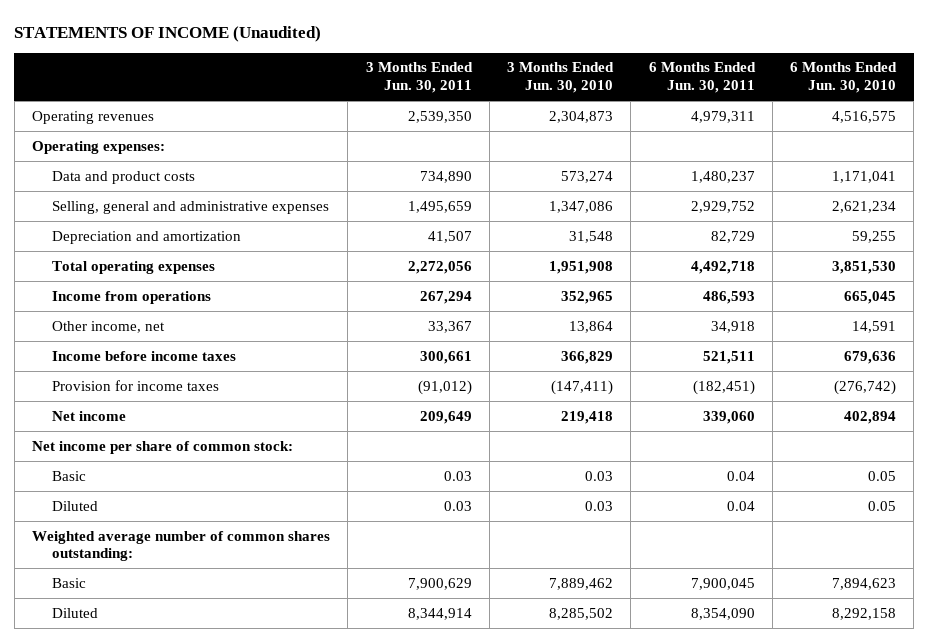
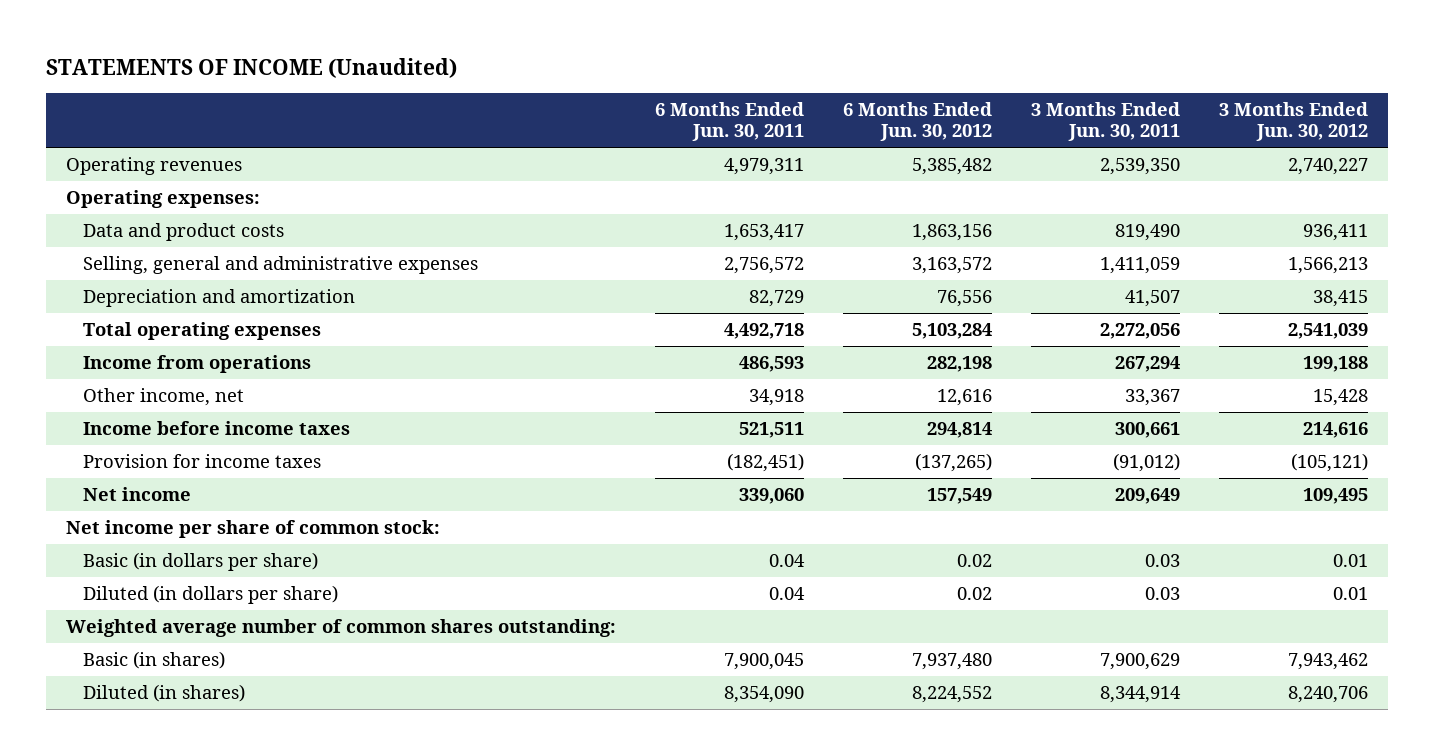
- | 3 Months Ended Jun. 30, 2011 | 3 Months Ended Jun. 30, 2010 | 6 Months Ended Jun. 30, 2011 | 6 Months Ended Jun. 30, 2010
+ | 6 Months Ended Jun. 30, 2011 | 6 Months Ended Jun. 30, 2012 | 3 Months Ended Jun. 30, 2011 | 3 Months Ended Jun. 30, 2012
- Data and product costs | 734,890 | 573,274 | 1,480,237 | 1,171,041
- Selling, general and administrative expenses | 1,495,659 | 1,347,086 | 2,929,752 | 2,621,234
+ Data and product costs | 1,653,417 | 1,863,156 | 819,490 | 936,411
+ Selling, general and administrative expenses | 2,756,572 | 3,163,572 | 1,411,059 | 1,566,213
- Basic | 0.03 | 0.03 | 0.04 | 0.05
- Diluted | 0.03 | 0.03 | 0.04 | 0.05
+ Basic (in dollars per share) | 0.04 | 0.02 | 0.03 | 0.01
+ Diluted (in dollars per share) | 0.04 | 0.02 | 0.03 | 0.01
- Basic | 7,900,629 | 7,889,462 | 7,900,045 | 7,894,623
- Diluted | 8,344,914 | 8,285,502 | 8,354,090 | 8,292,158
+ Basic (in shares) | 7,900,045 | 7,937,480 | 7,900,629 | 7,943,462
+ Diluted (in shares) | 8,354,090 | 8,224,552 | 8,344,914 | 8,240,706

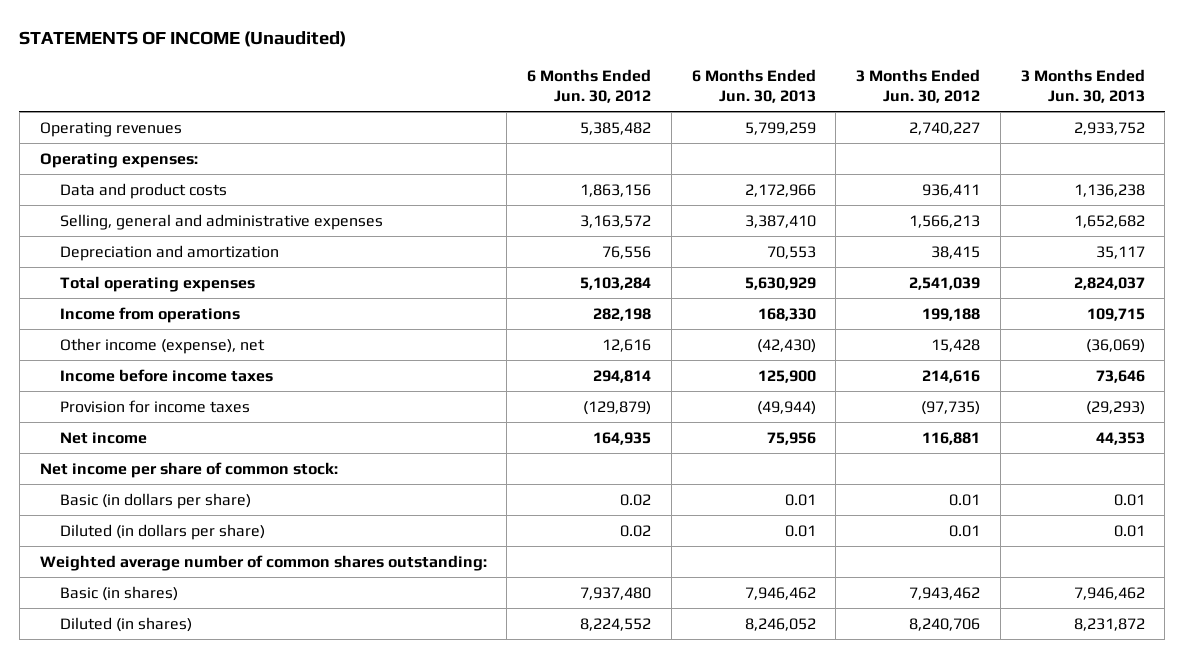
- | 6 Months Ended Jun. 30, 2011 | 6 Months Ended Jun. 30, 2012 | 3 Months Ended Jun. 30, 2011 | 3 Months Ended Jun. 30, 2012
+ | 6 Months Ended Jun. 30, 2012 | 6 Months Ended Jun. 30, 2013 | 3 Months Ended Jun. 30, 2012 | 3 Months Ended Jun. 30, 2013
- Other income, net | 34,918 | 12,616 | 33,367 | 15,428
+ Other income (expense), net | 12,616 | (42,430) | 15,428 | (36,069)
- Provision for income taxes | (182,451) | (137,265) | (91,012) | (105,121)
- Net income | 339,060 | 157,549 | 209,649 | 109,495
+ Provision for income taxes | (129,879) | (49,944) | (97,735) | (29,293)
+ Net income | 164,935 | 75,956 | 116,881 | 44,353

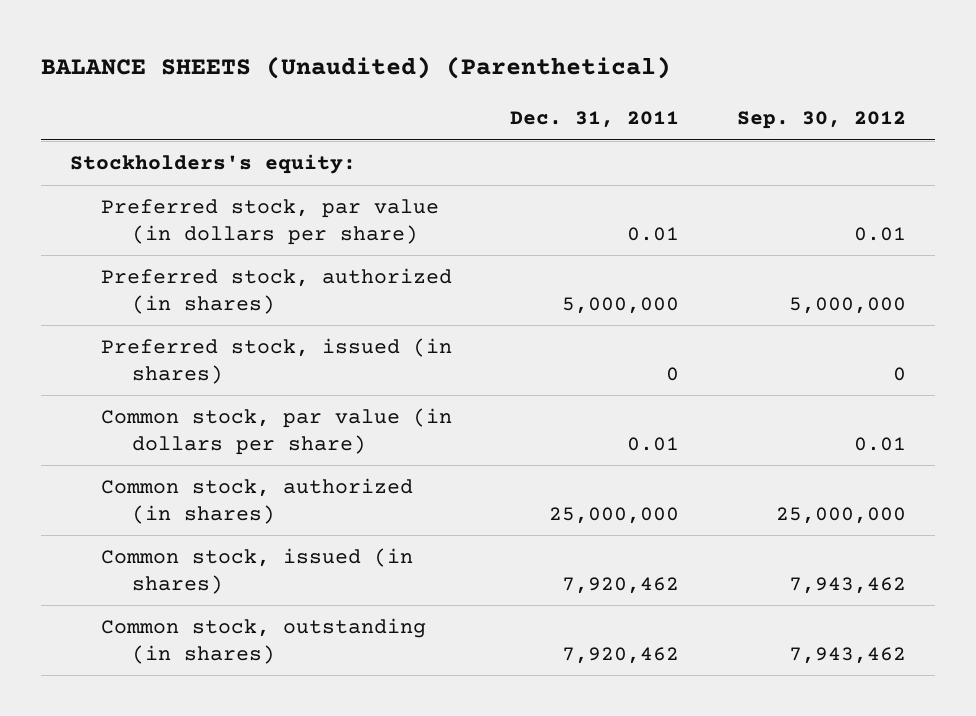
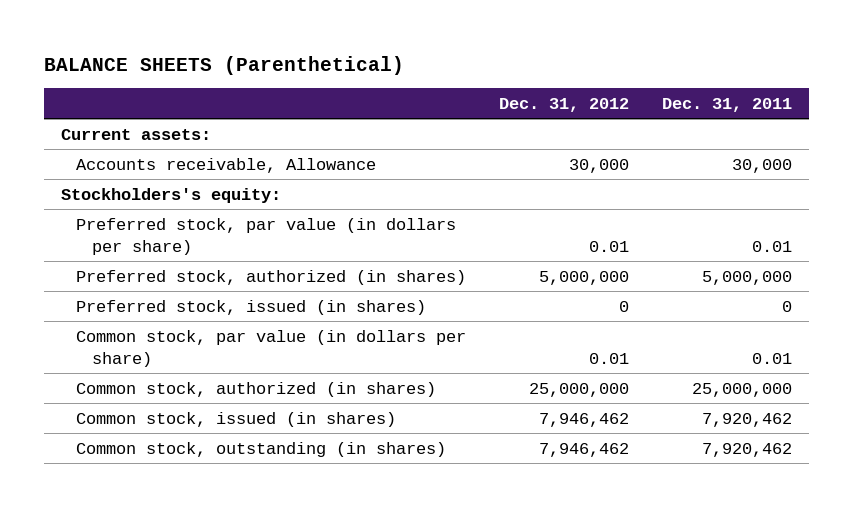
- BALANCE SHEETS (Unaudited) (Parenthetical)
+ BALANCE SHEETS (Parenthetical)
- | Dec. 31, 2011 | Sep. 30, 2012
+ | Dec. 31, 2012 | Dec. 31, 2011
+ Current assets:
+ Accounts receivable, Allowance | 30,000 | 30,000

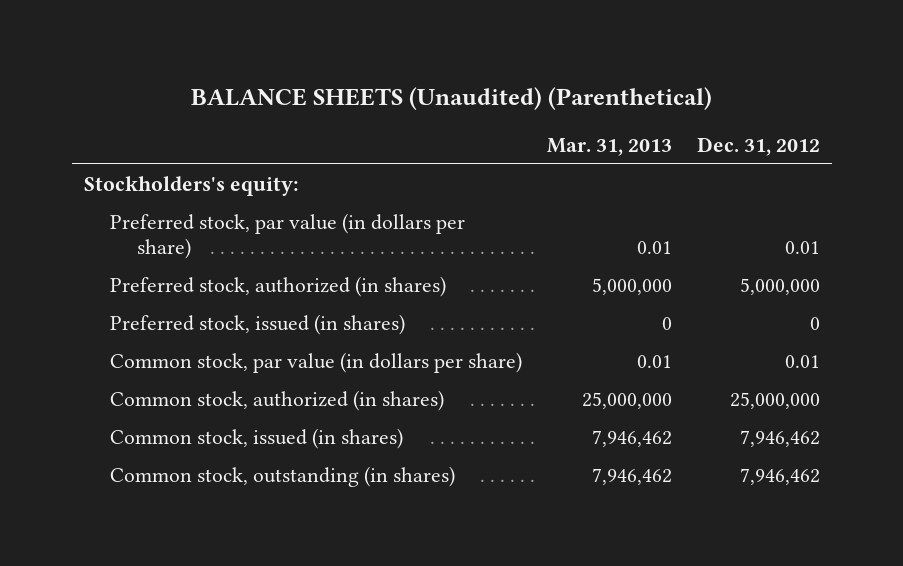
- BALANCE SHEETS (Parenthetical)
+ BALANCE SHEETS (Unaudited) (Parenthetical)
- | Dec. 31, 2012 | Dec. 31, 2011
+ | Mar. 31, 2013 | Dec. 31, 2012
- Current assets:
- Accounts receivable, Allowance | 30,000 | 30,000

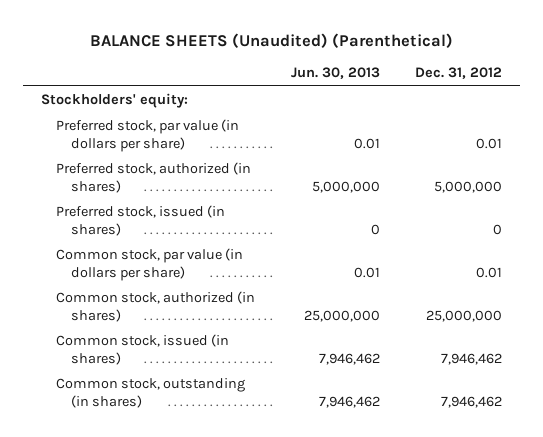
- | Mar. 31, 2013 | Dec. 31, 2012
+ | Jun. 30, 2013 | Dec. 31, 2012
- Stockholders's equity:
+ Stockholders' equity:

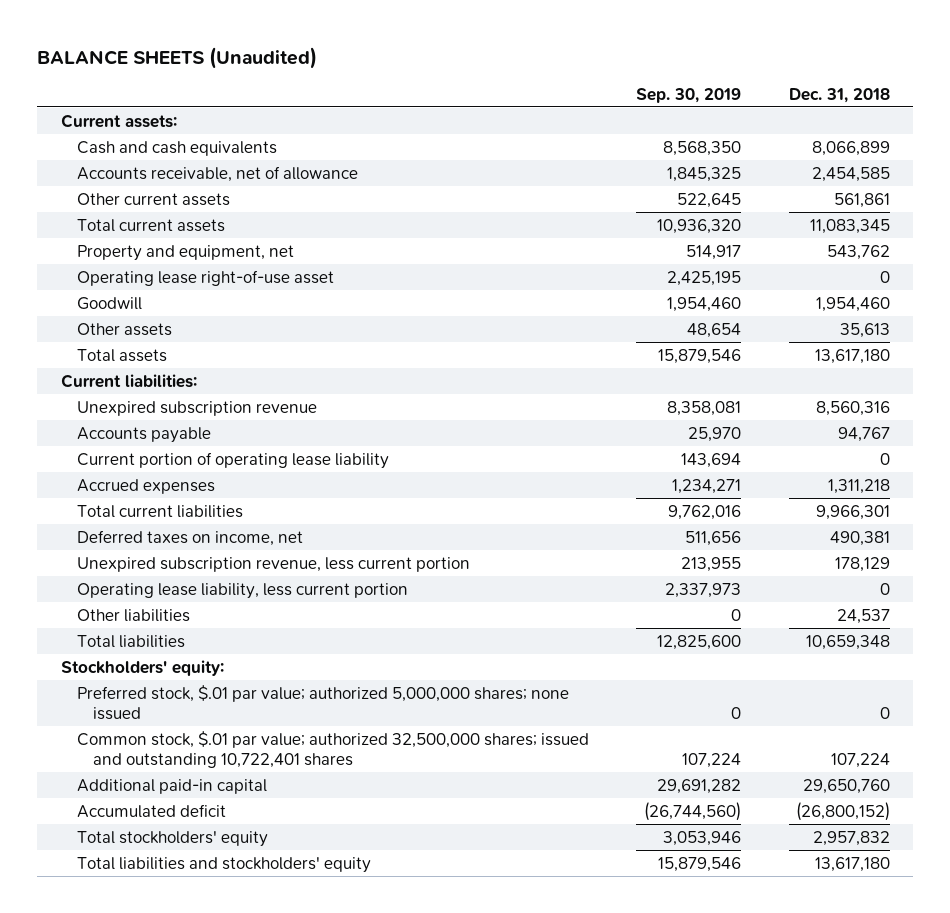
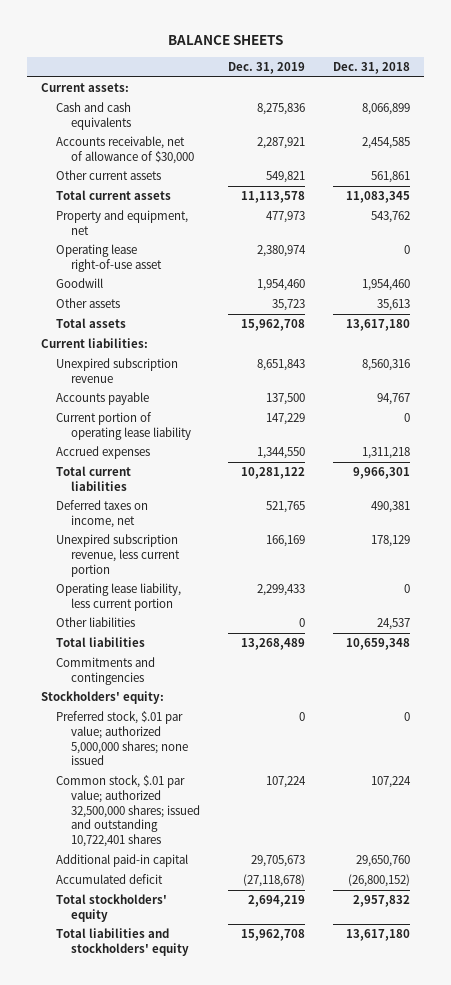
- BALANCE SHEETS (Unaudited)
+ BALANCE SHEETS
- | Sep. 30, 2019 | Dec. 31, 2018
+ | Dec. 31, 2019 | Dec. 31, 2018
- Accounts receivable, net of allowance | 1,845,325 | 2,454,585
+ Accounts receivable, net of allowance of $30,000 | 2,287,921 | 2,454,585
+ Commitments and contingencies

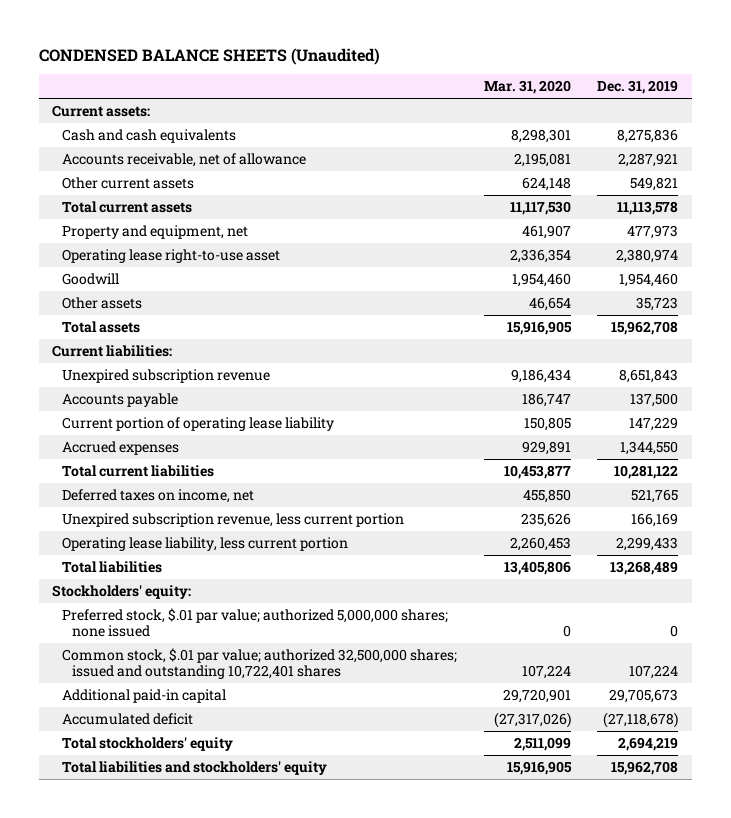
- BALANCE SHEETS
+ CONDENSED BALANCE SHEETS (Unaudited)
- | Dec. 31, 2019 | Dec. 31, 2018
+ | Mar. 31, 2020 | Dec. 31, 2019
- Accounts receivable, net of allowance of $30,000 | 2,287,921 | 2,454,585
+ Accounts receivable, net of allowance | 2,195,081 | 2,287,921
- Operating lease right-of-use asset | 2,380,974 | 0
+ Operating lease right-to-use asset | 2,336,354 | 2,380,974
- Other liabilities | 0 | 24,537
- Commitments and contingencies

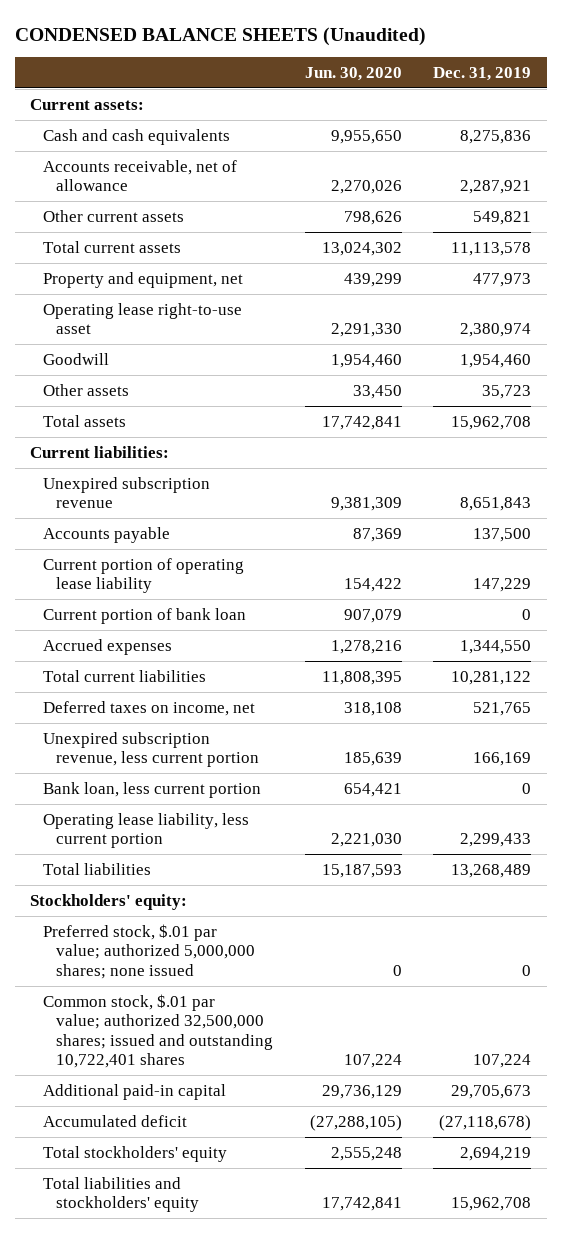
- | Mar. 31, 2020 | Dec. 31, 2019
+ | Jun. 30, 2020 | Dec. 31, 2019
+ Current portion of bank loan | 907,079 | 0
+ Bank loan, less current portion | 654,421 | 0

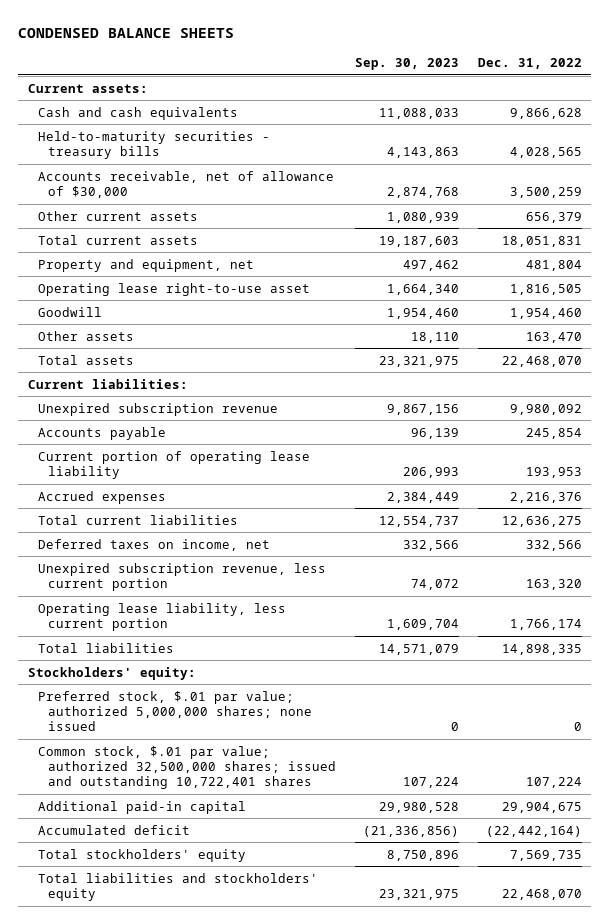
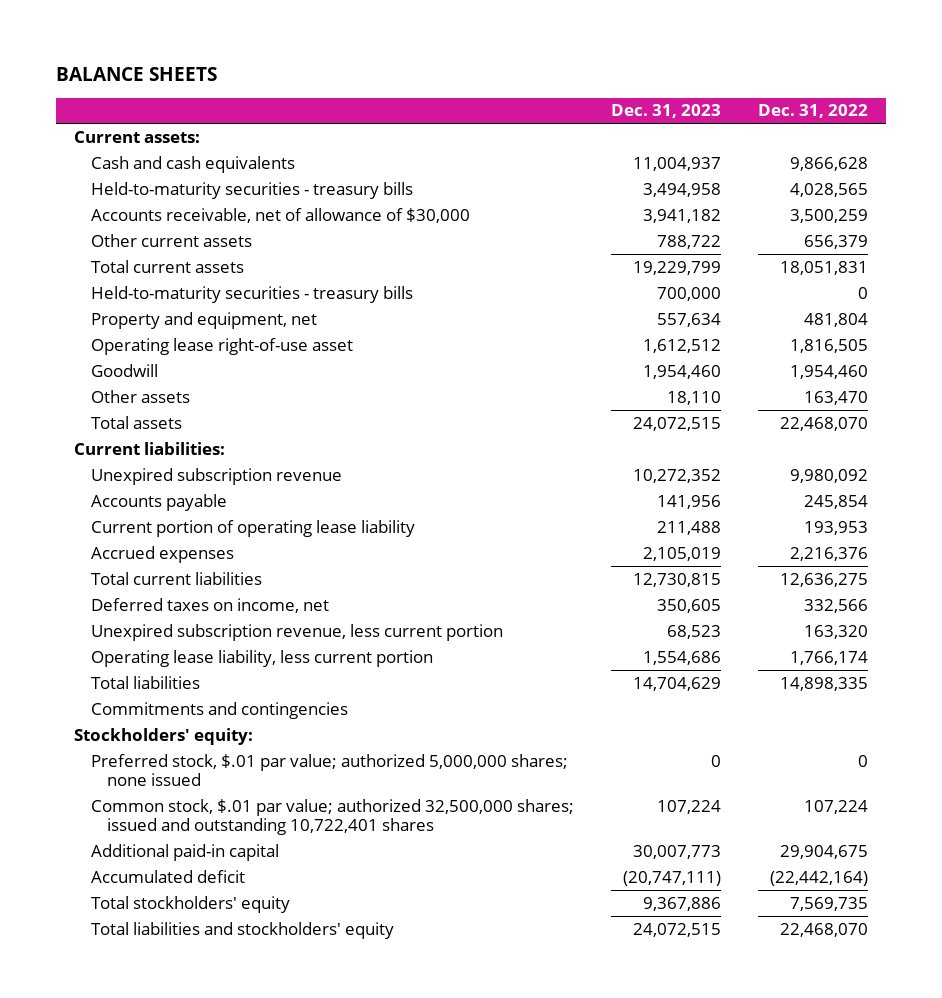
- CONDENSED BALANCE SHEETS
+ BALANCE SHEETS
- | Sep. 30, 2023 | Dec. 31, 2022
+ | Dec. 31, 2023 | Dec. 31, 2022
+ Held-to-maturity securities - treasury bills | 700,000 | 0
- Operating lease right-to-use asset | 1,664,340 | 1,816,505
+ Operating lease right-of-use asset | 1,612,512 | 1,816,505
+ Commitments and contingencies

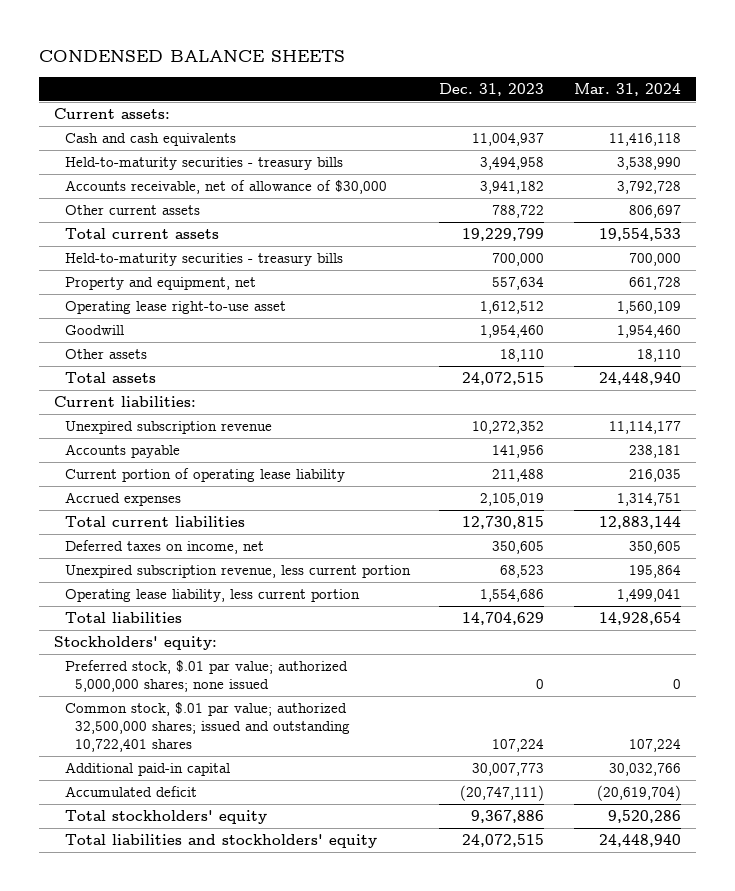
- BALANCE SHEETS
+ CONDENSED BALANCE SHEETS
- | Dec. 31, 2023 | Dec. 31, 2022
+ | Dec. 31, 2023 | Mar. 31, 2024
- Operating lease right-of-use asset | 1,612,512 | 1,816,505
+ Operating lease right-to-use asset | 1,612,512 | 1,560,109
- Commitments and contingencies

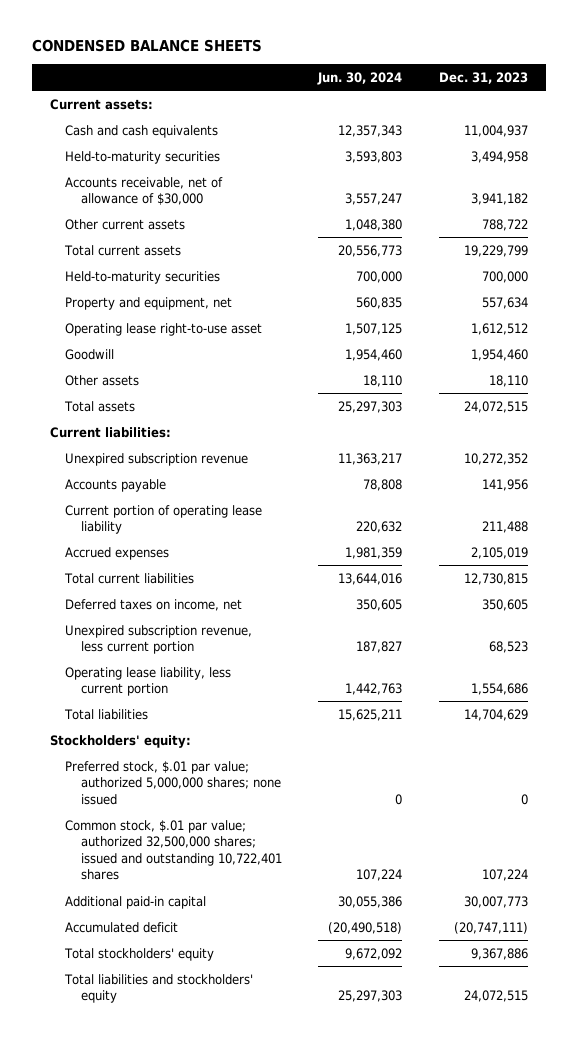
- | Dec. 31, 2023 | Mar. 31, 2024
+ | Jun. 30, 2024 | Dec. 31, 2023
- Held-to-maturity securities - treasury bills | 3,494,958 | 3,538,990
+ Held-to-maturity securities | 3,593,803 | 3,494,958
- Held-to-maturity securities - treasury bills | 700,000 | 700,000
+ Held-to-maturity securities | 700,000 | 700,000

